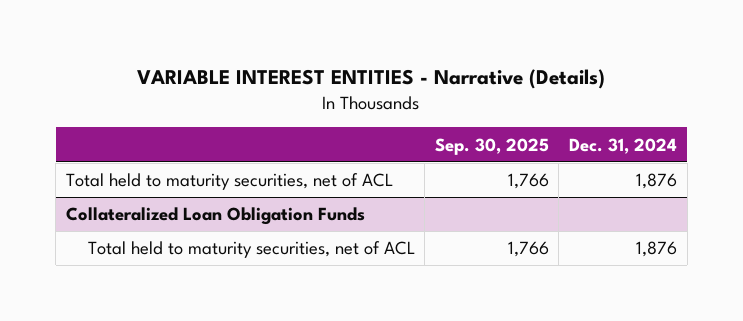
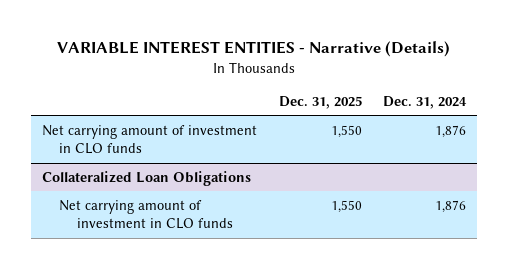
- | Sep. 30, 2025 | Dec. 31, 2024
+ | Dec. 31, 2025 | Dec. 31, 2024
- Total held to maturity securities, net of ACL | 1,766 | 1,876
- Collateralized Loan Obligation Funds
- Total held to maturity securities, net of ACL | 1,766 | 1,876
+ Net carrying amount of investment in CLO funds | 1,550 | 1,876
+ Collateralized Loan Obligations
+ Net carrying amount of investment in CLO funds | 1,550 | 1,876

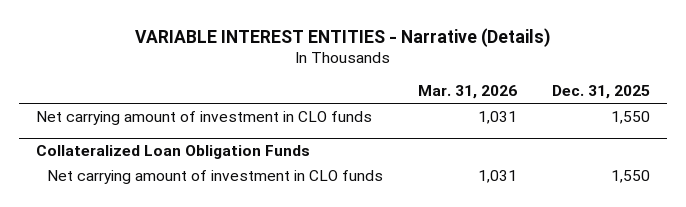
- | Dec. 31, 2025 | Dec. 31, 2024
+ | Mar. 31, 2026 | Dec. 31, 2025
- Collateralized Loan Obligations
+ Collateralized Loan Obligation Funds

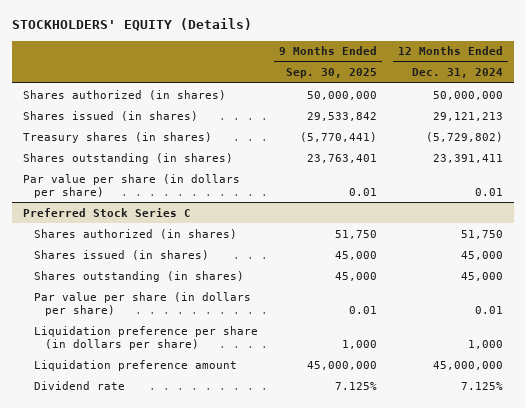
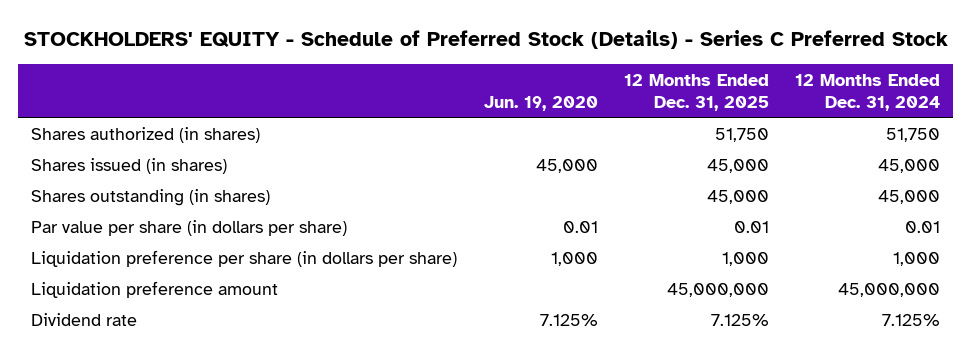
- STOCKHOLDERS' EQUITY (Details)
+ STOCKHOLDERS' EQUITY - Schedule of Preferred Stock (Details) - Series C Preferred Stock
- | 9 Months Ended Sep. 30, 2025 | 12 Months Ended Dec. 31, 2024
+ | Jun. 19, 2020 | 12 Months Ended Dec. 31, 2025 | 12 Months Ended Dec. 31, 2024
- Shares authorized (in shares) | 50,000,000 | 50,000,000
- Shares issued (in shares) | 29,533,842 | 29,121,213
- Treasury shares (in shares) | (5,770,441) | (5,729,802)
- Shares outstanding (in shares) | 23,763,401 | 23,391,411
- Par value per share (in dollars per share) | 0.01 | 0.01
- Preferred Stock Series C

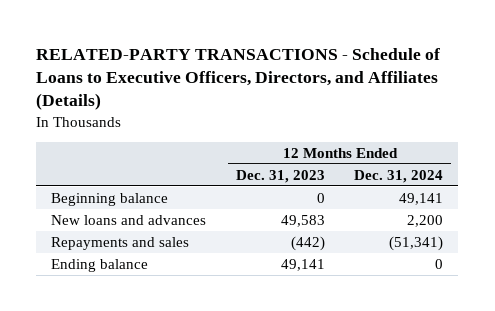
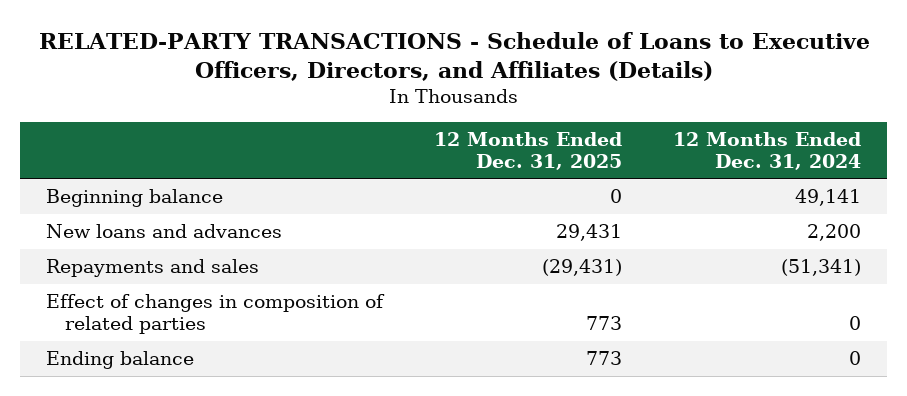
- | 12 Months Ended Dec. 31, 2023 | 12 Months Ended Dec. 31, 2024
+ | 12 Months Ended Dec. 31, 2025 | 12 Months Ended Dec. 31, 2024
+ Effect of changes in composition of related parties | 773 | 0

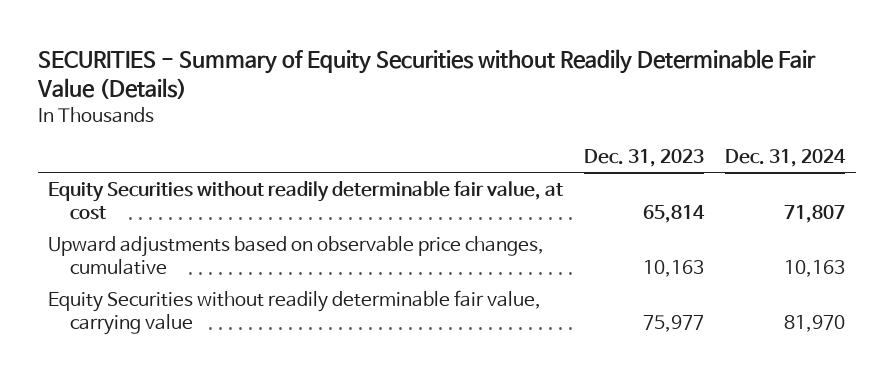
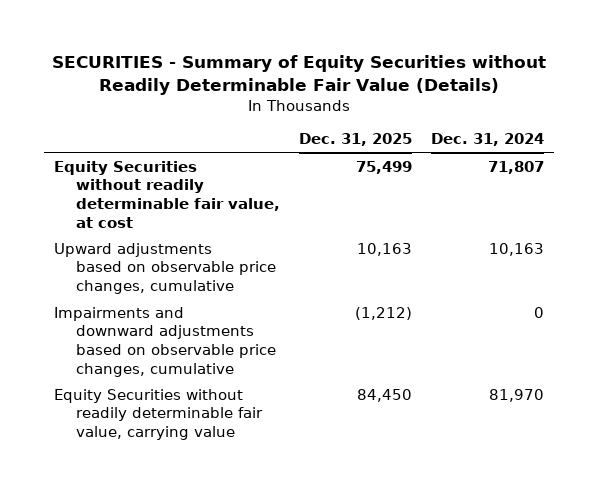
- | Dec. 31, 2023 | Dec. 31, 2024
+ | Dec. 31, 2025 | Dec. 31, 2024
+ Impairments and downward adjustments based on observable price changes, cumulative | (1,212) | 0

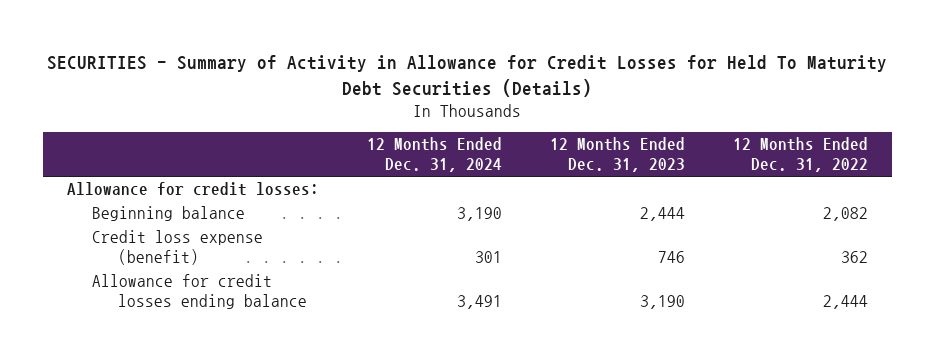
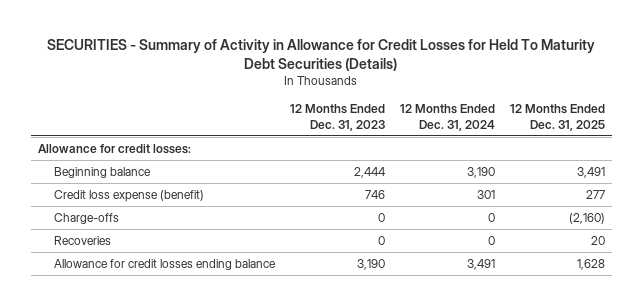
- | 12 Months Ended Dec. 31, 2024 | 12 Months Ended Dec. 31, 2023 | 12 Months Ended Dec. 31, 2022
+ | 12 Months Ended Dec. 31, 2023 | 12 Months Ended Dec. 31, 2024 | 12 Months Ended Dec. 31, 2025
+ Charge-offs | 0 | 0 | (2,160)
+ Recoveries | 0 | 0 | 20

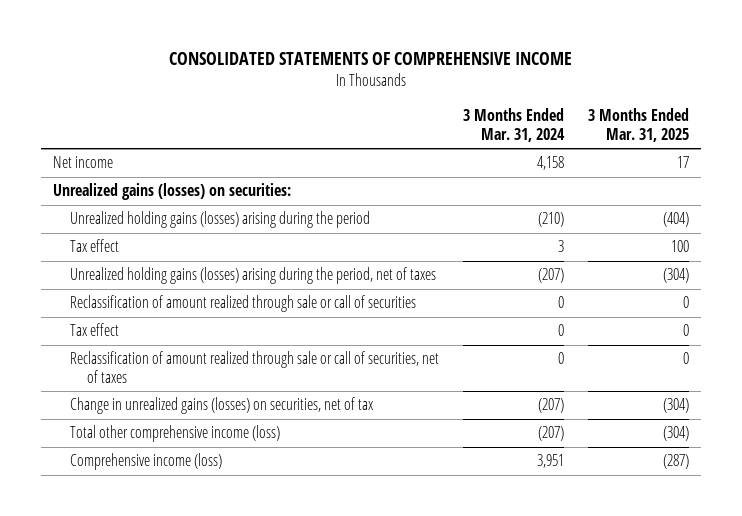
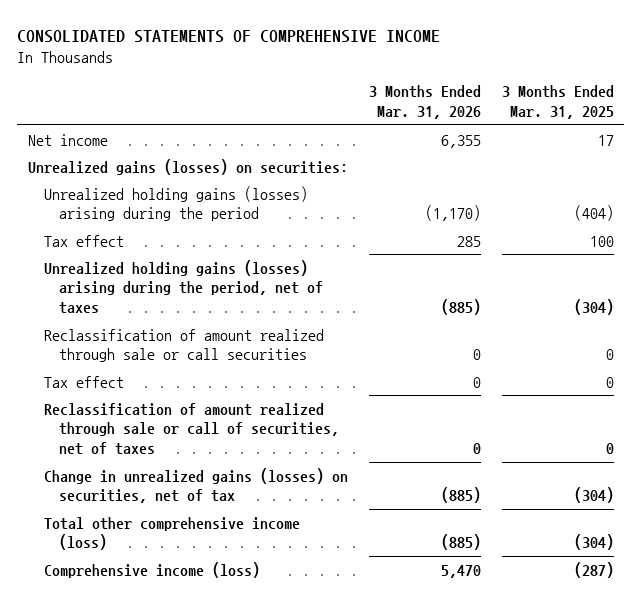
- | 3 Months Ended Mar. 31, 2024 | 3 Months Ended Mar. 31, 2025
+ | 3 Months Ended Mar. 31, 2026 | 3 Months Ended Mar. 31, 2025
- Reclassification of amount realized through sale or call of securities | 0 | 0
+ Reclassification of amount realized through sale or call securities | 0 | 0

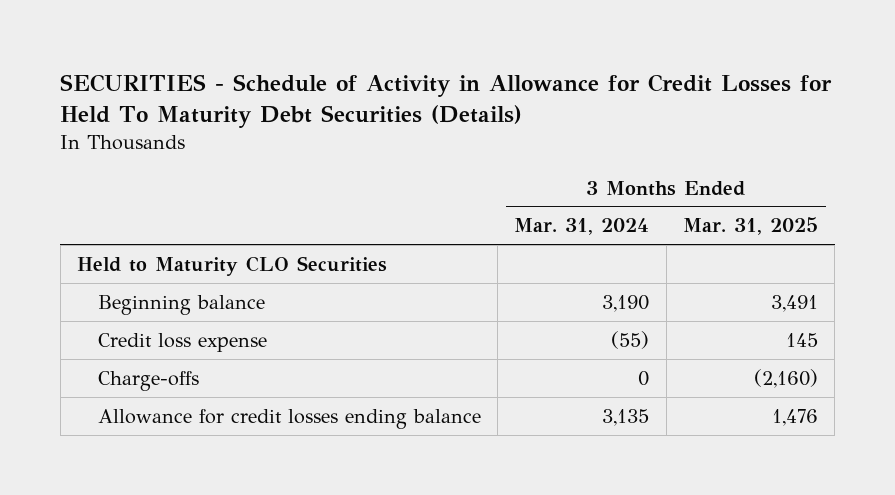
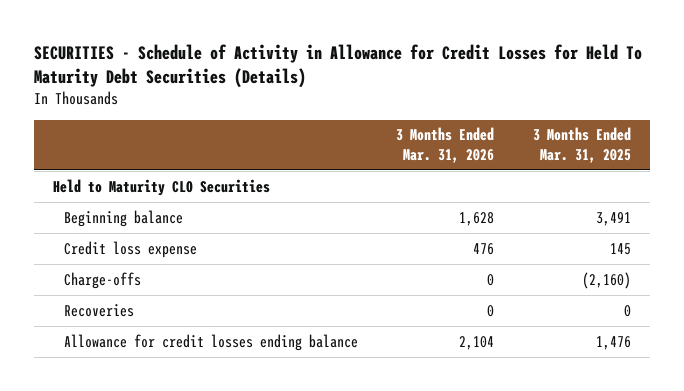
- | 3 Months Ended Mar. 31, 2024 | 3 Months Ended Mar. 31, 2025
+ | 3 Months Ended Mar. 31, 2026 | 3 Months Ended Mar. 31, 2025
+ Recoveries | 0 | 0

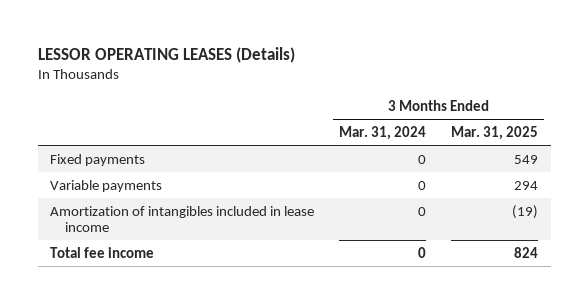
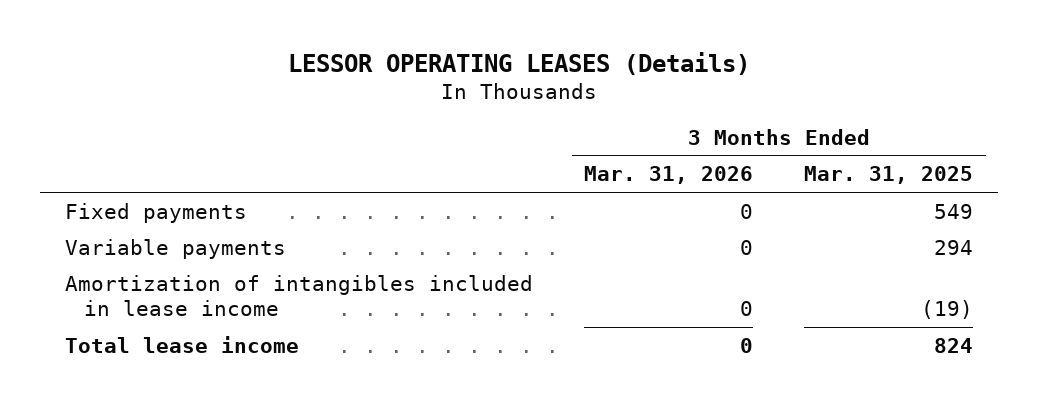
- | 3 Months Ended Mar. 31, 2024 | 3 Months Ended Mar. 31, 2025
+ | 3 Months Ended Mar. 31, 2026 | 3 Months Ended Mar. 31, 2025
- Total fee income | 0 | 824
+ Total lease income | 0 | 824

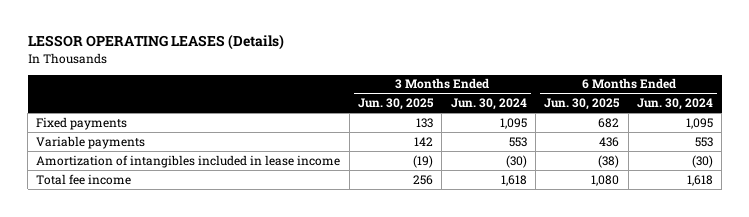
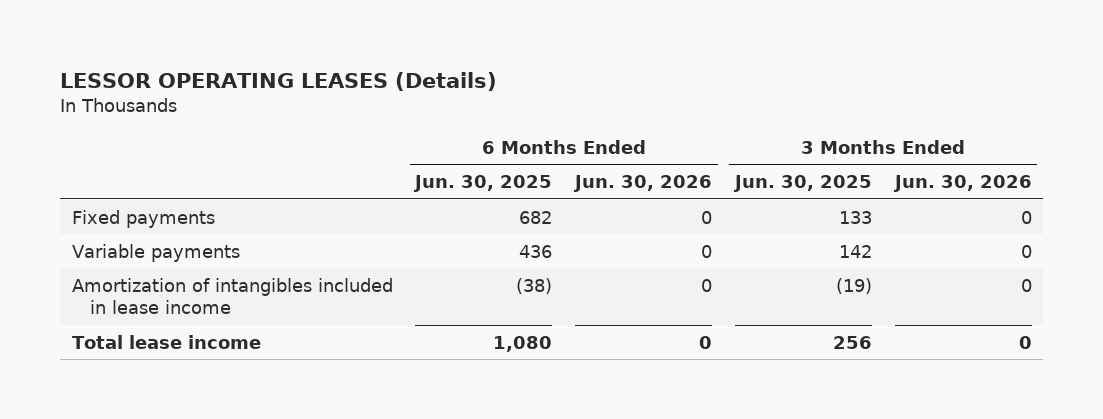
- | 3 Months Ended Jun. 30, 2025 | 3 Months Ended Jun. 30, 2024 | 6 Months Ended Jun. 30, 2025 | 6 Months Ended Jun. 30, 2024
+ | 6 Months Ended Jun. 30, 2025 | 6 Months Ended Jun. 30, 2026 | 3 Months Ended Jun. 30, 2025 | 3 Months Ended Jun. 30, 2026
- Total fee income | 256 | 1,618 | 1,080 | 1,618
+ Total lease income | 1,080 | 0 | 256 | 0

